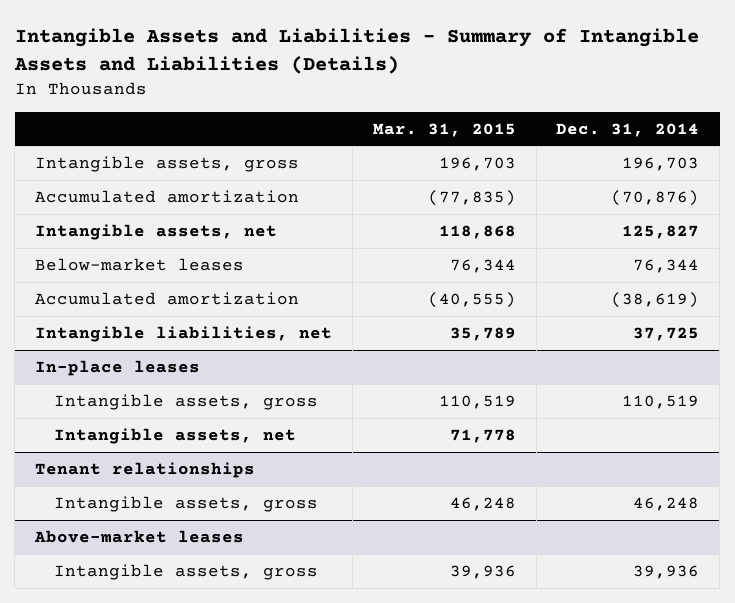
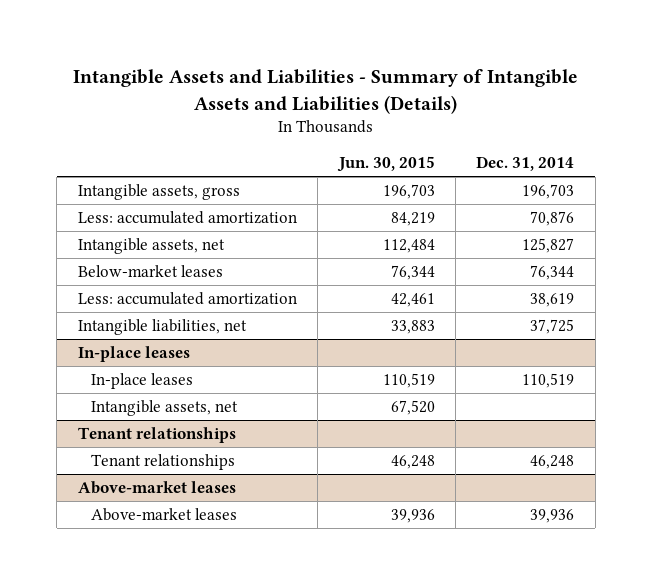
- | Mar. 31, 2015 | Dec. 31, 2014
+ | Jun. 30, 2015 | Dec. 31, 2014
- Accumulated amortization | (77,835) | (70,876)
+ Less: accumulated amortization | 84,219 | 70,876
- Accumulated amortization | (40,555) | (38,619)
+ Less: accumulated amortization | 42,461 | 38,619
@ In-place leases
- Intangible assets, gross | 110,519 | 110,519
+ In-place leases | 110,519 | 110,519
@ Tenant relationships
- Intangible assets, gross | 46,248 | 46,248
+ Tenant relationships | 46,248 | 46,248
@ Above-market leases
- Intangible assets, gross | 39,936 | 39,936
+ Above-market leases | 39,936 | 39,936

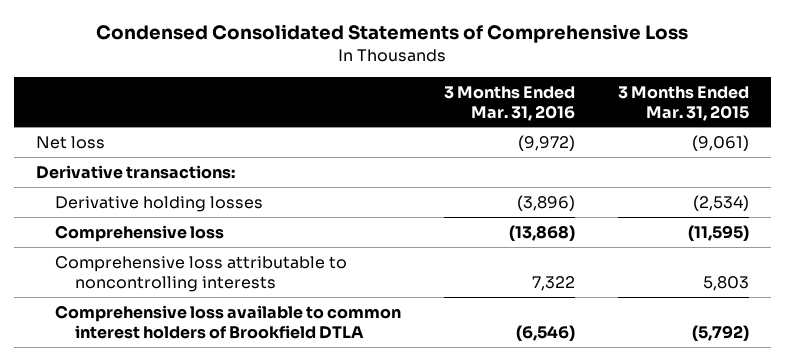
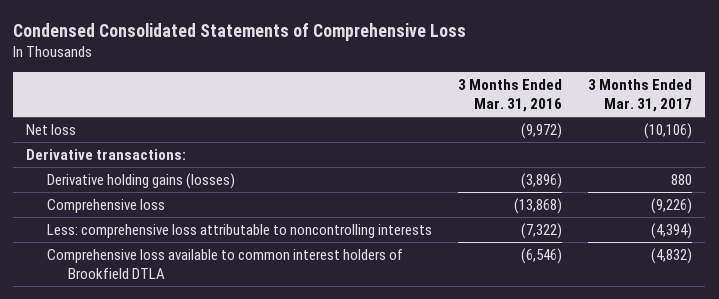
- | 3 Months Ended Mar. 31, 2016 | 3 Months Ended Mar. 31, 2015
+ | 3 Months Ended Mar. 31, 2016 | 3 Months Ended Mar. 31, 2017
- Derivative holding losses | (3,896) | (2,534)
+ Derivative holding gains (losses) | (3,896) | 880
- Comprehensive loss attributable to noncontrolling interests | 7,322 | 5,803
+ Less: comprehensive loss attributable to noncontrolling interests | (7,322) | (4,394)

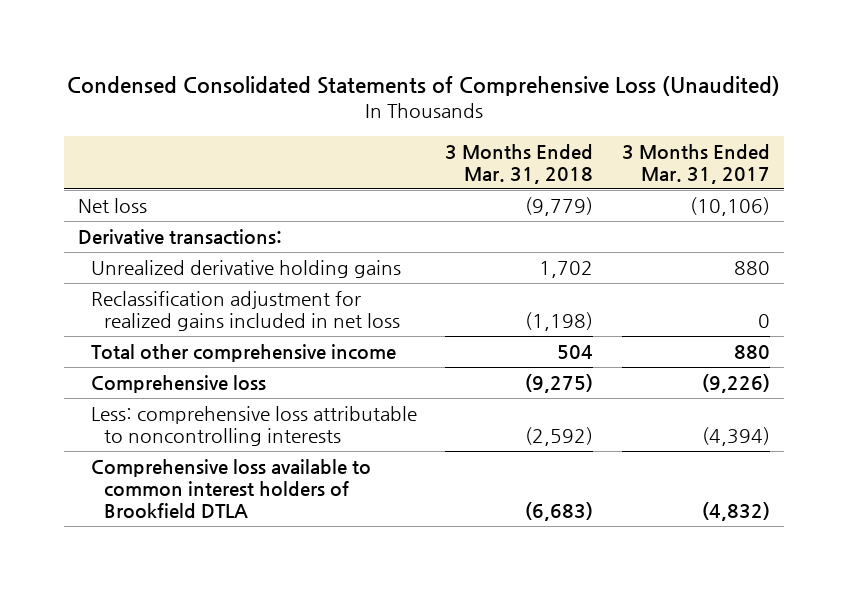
- Condensed Consolidated Statements of Comprehensive Loss
+ Condensed Consolidated Statements of Comprehensive Loss (Unaudited)
- | 3 Months Ended Mar. 31, 2016 | 3 Months Ended Mar. 31, 2017
+ | 3 Months Ended Mar. 31, 2018 | 3 Months Ended Mar. 31, 2017
- Derivative holding gains (losses) | (3,896) | 880
+ Unrealized derivative holding gains | 1,702 | 880
+ Reclassification adjustment for realized gains included in net loss | (1,198) | 0
+ Total other comprehensive income | 504 | 880

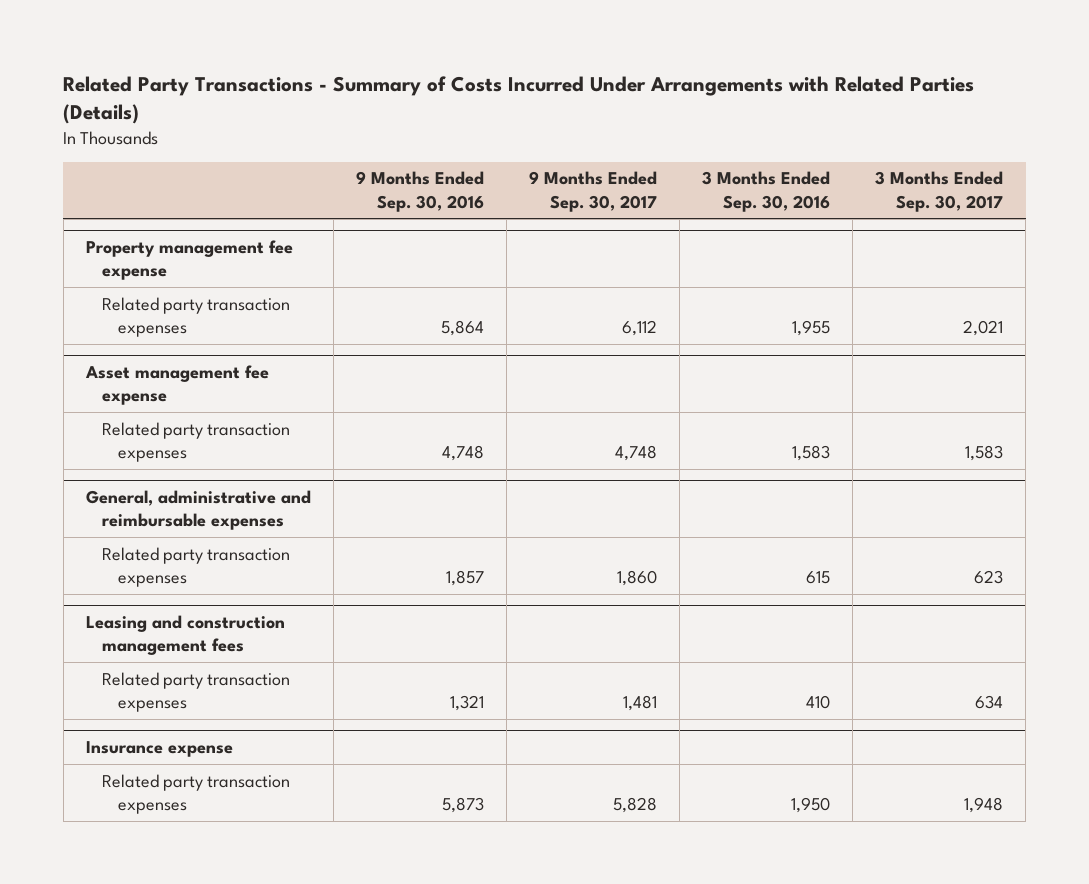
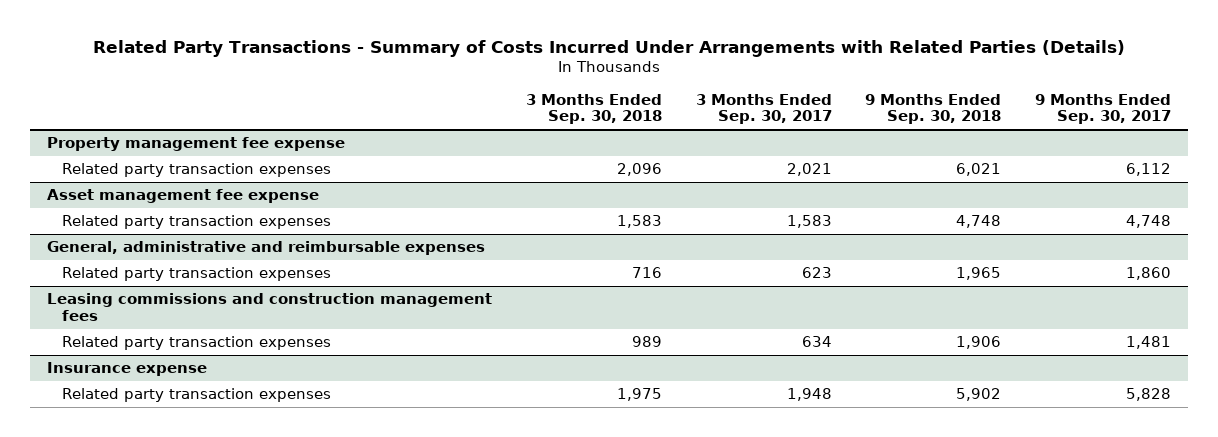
- | 9 Months Ended Sep. 30, 2016 | 9 Months Ended Sep. 30, 2017 | 3 Months Ended Sep. 30, 2016 | 3 Months Ended Sep. 30, 2017
+ | 3 Months Ended Sep. 30, 2018 | 3 Months Ended Sep. 30, 2017 | 9 Months Ended Sep. 30, 2018 | 9 Months Ended Sep. 30, 2017
- Leasing and construction management fees
+ Leasing commissions and construction management fees

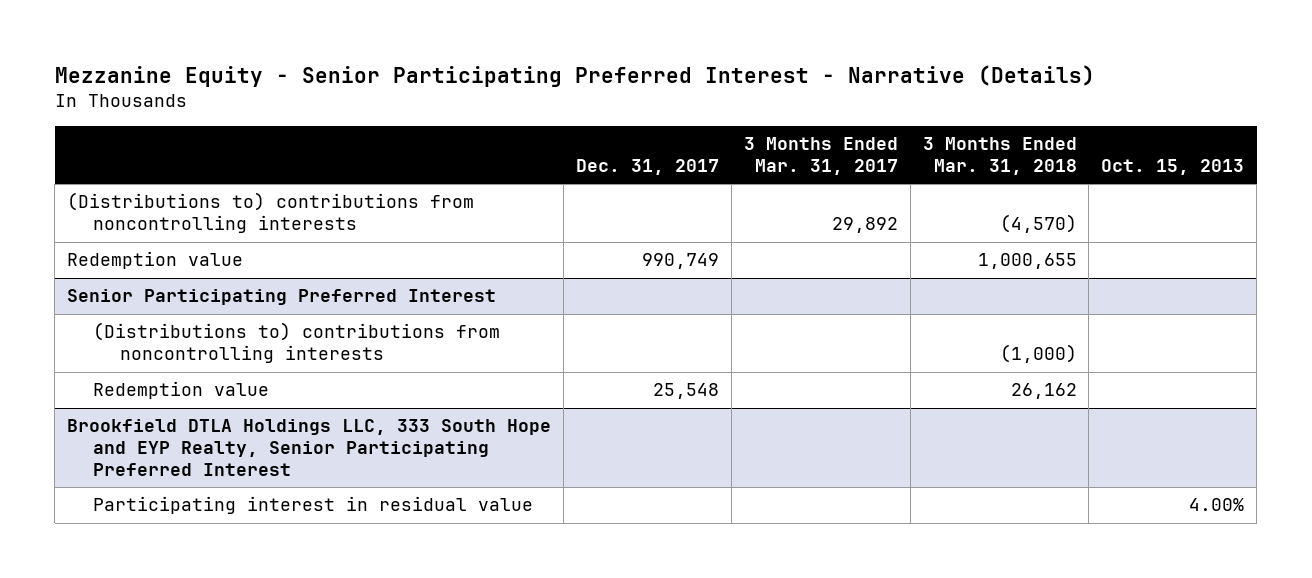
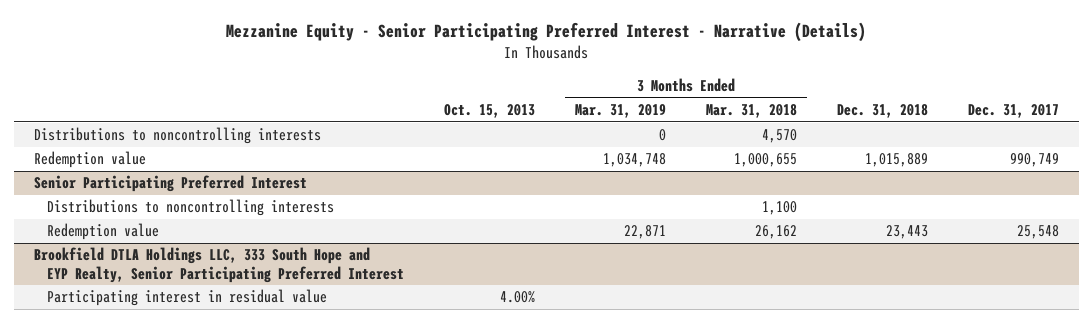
- | Dec. 31, 2017 | 3 Months Ended Mar. 31, 2017 | 3 Months Ended Mar. 31, 2018 | Oct. 15, 2013
+ | Oct. 15, 2013 | 3 Months Ended Mar. 31, 2019 | 3 Months Ended Mar. 31, 2018 | Dec. 31, 2018 | Dec. 31, 2017
- (Distributions to) contributions from noncontrolling interests | | 29,892 | (4,570) |
+ Distributions to noncontrolling interests | | 0 | 4,570 | |
@ Senior Participating Preferred Interest
- (Distributions to) contributions from noncontrolling interests | | | (1,000) |
+ Distributions to noncontrolling interests | | | 1,100 | |

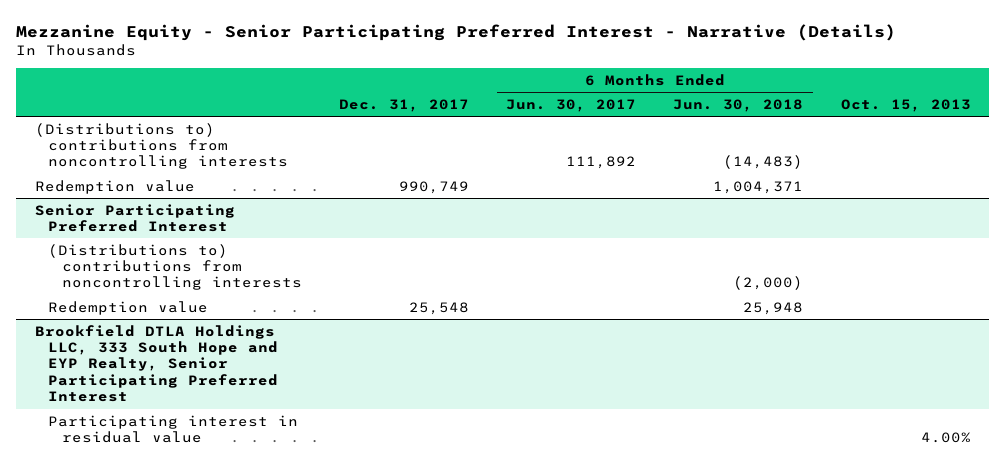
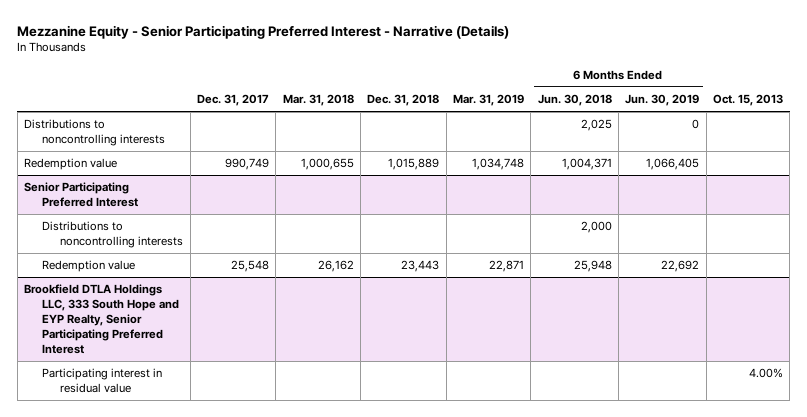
- | Dec. 31, 2017 | 6 Months Ended Jun. 30, 2017 | 6 Months Ended Jun. 30, 2018 | Oct. 15, 2013
+ | Dec. 31, 2017 | Mar. 31, 2018 | Dec. 31, 2018 | Mar. 31, 2019 | 6 Months Ended Jun. 30, 2018 | 6 Months Ended Jun. 30, 2019 | Oct. 15, 2013
- (Distributions to) contributions from noncontrolling interests | | 111,892 | (14,483) |
+ Distributions to noncontrolling interests | | | | | 2,025 | 0 |
@ Senior Participating Preferred Interest
- (Distributions to) contributions from noncontrolling interests | | | (2,000) |
+ Distributions to noncontrolling interests | | | | | 2,000 | |

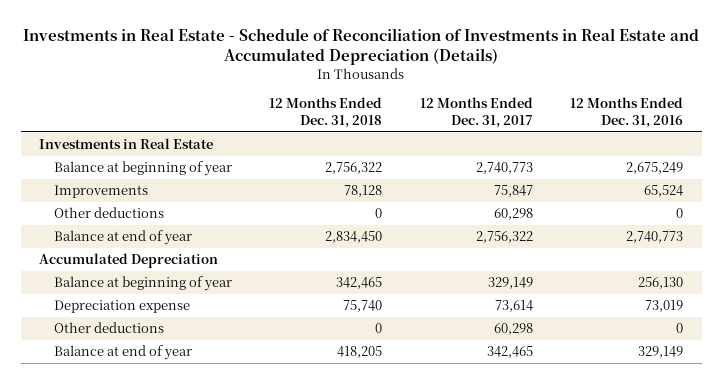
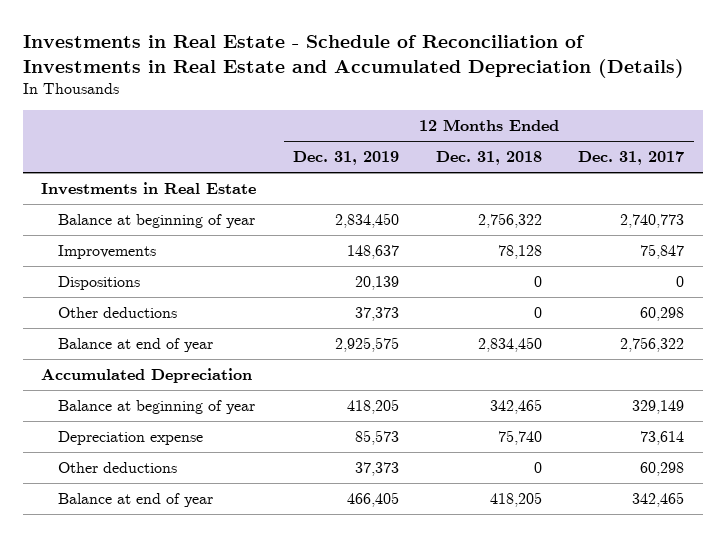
- | 12 Months Ended Dec. 31, 2018 | 12 Months Ended Dec. 31, 2017 | 12 Months Ended Dec. 31, 2016
+ | 12 Months Ended Dec. 31, 2019 | 12 Months Ended Dec. 31, 2018 | 12 Months Ended Dec. 31, 2017
+ Dispositions | 20,139 | 0 | 0

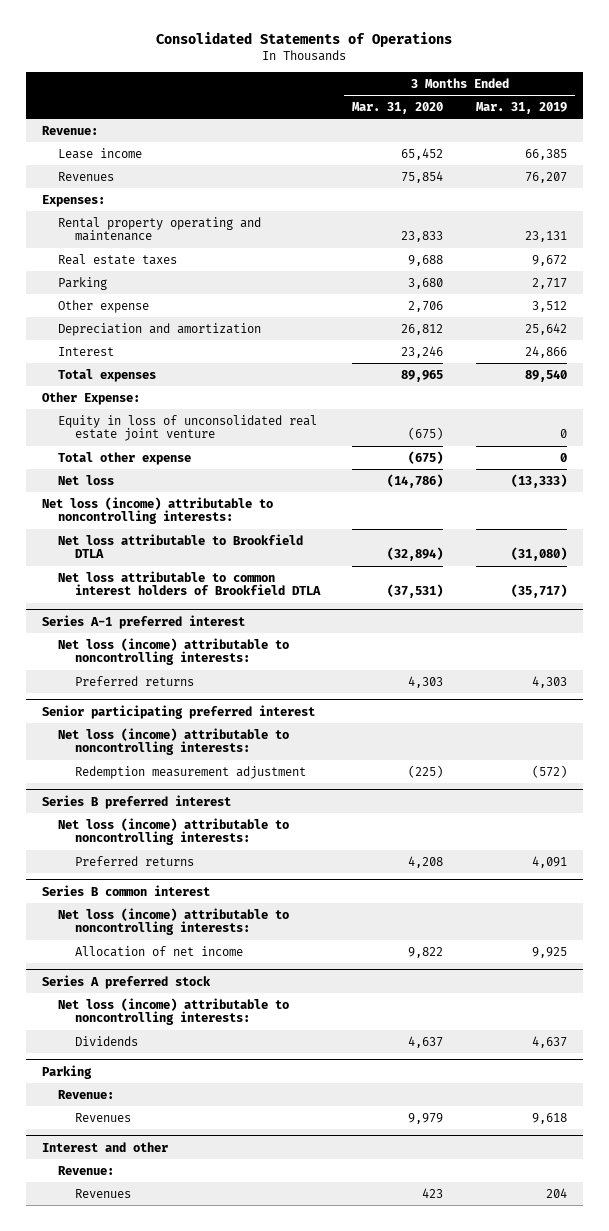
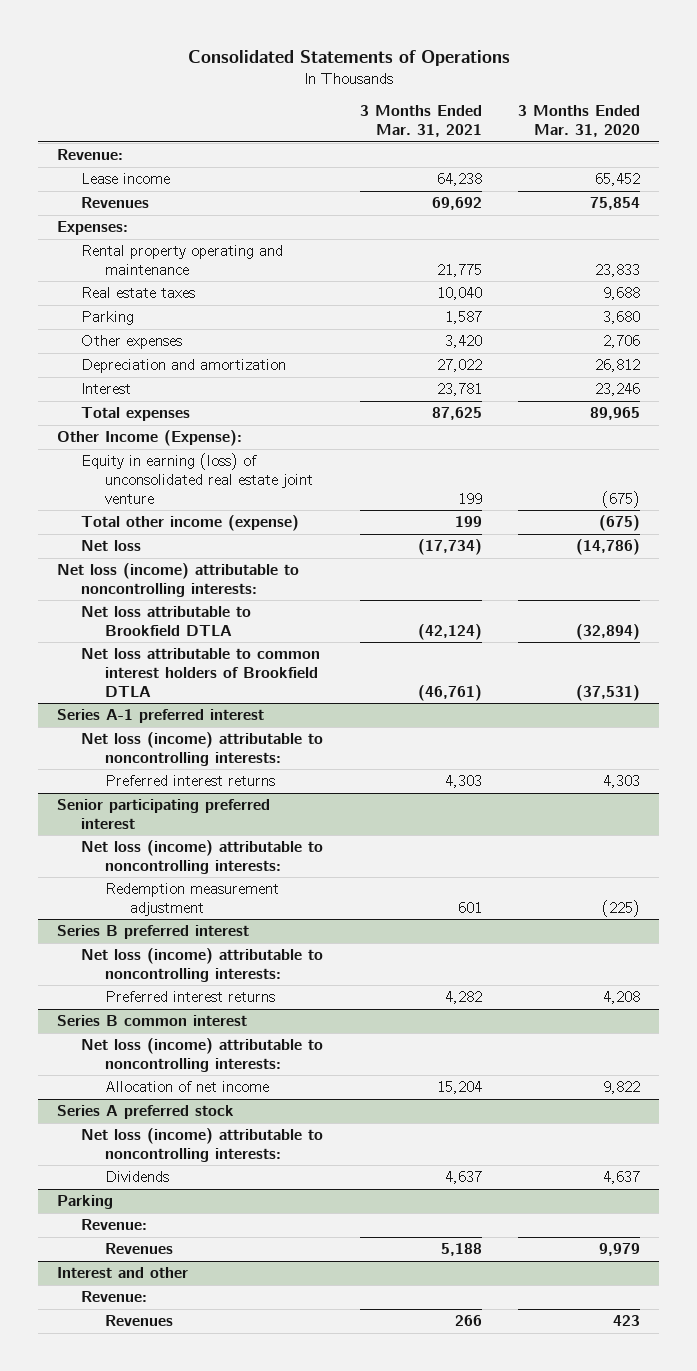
- | 3 Months Ended Mar. 31, 2020 | 3 Months Ended Mar. 31, 2019
+ | 3 Months Ended Mar. 31, 2021 | 3 Months Ended Mar. 31, 2020
- Other expense | 2,706 | 3,512
+ Other expenses | 3,420 | 2,706
- Other Expense:
- Equity in loss of unconsolidated real estate joint venture | (675) | 0
- Total other expense | (675) | 0
+ Other Income (Expense):
+ Equity in earning (loss) of unconsolidated real estate joint venture | 199 | (675)
+ Total other income (expense) | 199 | (675)
@ Series A-1 preferred interest
- Preferred returns | 4,303 | 4,303
+ Preferred interest returns | 4,303 | 4,303
@ Series B preferred interest
- Preferred returns | 4,208 | 4,091
+ Preferred interest returns | 4,282 | 4,208

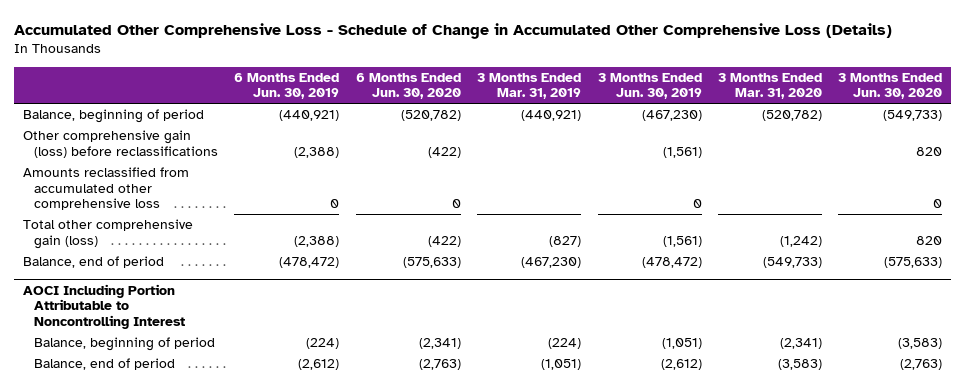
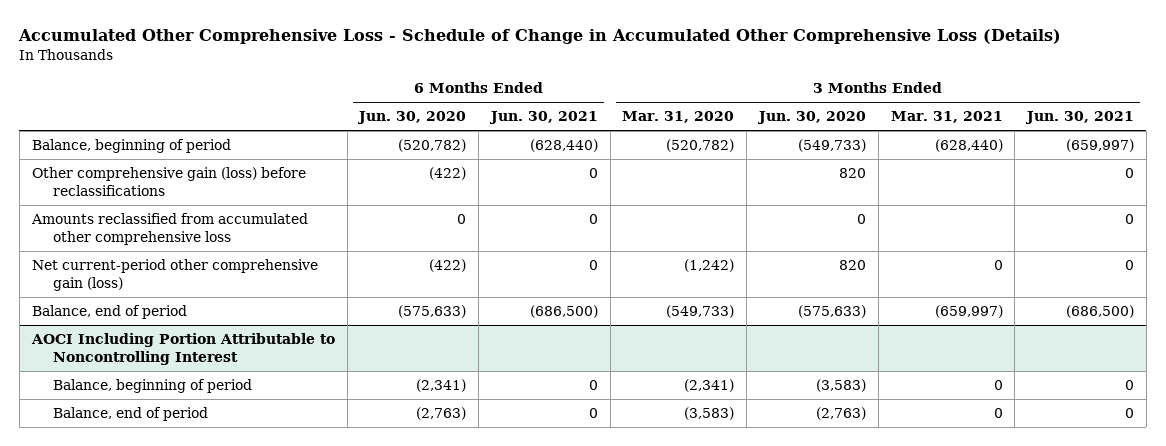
- | 6 Months Ended Jun. 30, 2019 | 6 Months Ended Jun. 30, 2020 | 3 Months Ended Mar. 31, 2019 | 3 Months Ended Jun. 30, 2019 | 3 Months Ended Mar. 31, 2020 | 3 Months Ended Jun. 30, 2020
+ | 6 Months Ended Jun. 30, 2020 | 6 Months Ended Jun. 30, 2021 | 3 Months Ended Mar. 31, 2020 | 3 Months Ended Jun. 30, 2020 | 3 Months Ended Mar. 31, 2021 | 3 Months Ended Jun. 30, 2021
- Total other comprehensive gain (loss) | (2,388) | (422) | (827) | (1,561) | (1,242) | 820
+ Net current-period other comprehensive gain (loss) | (422) | 0 | (1,242) | 820 | 0 | 0

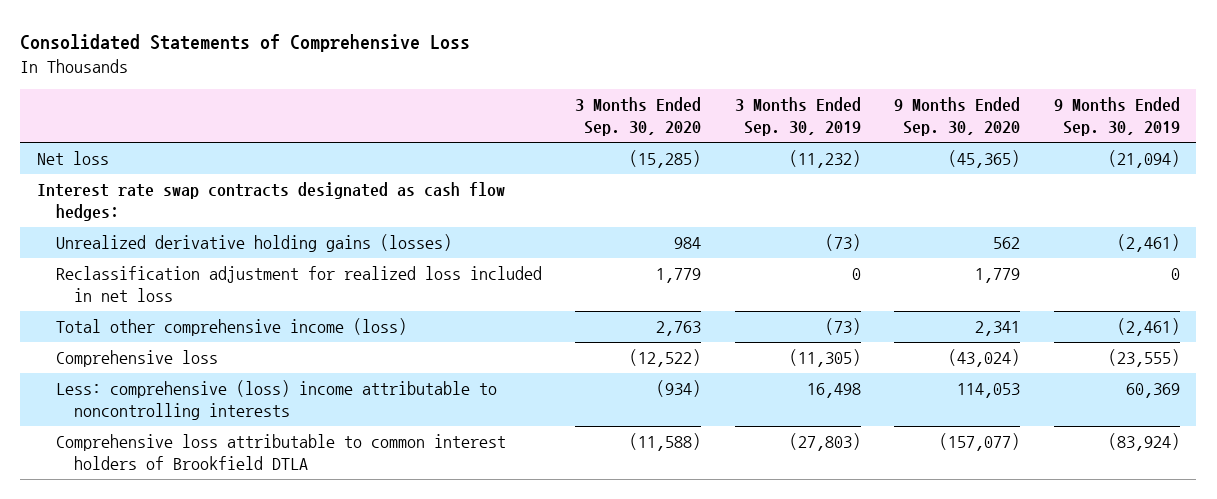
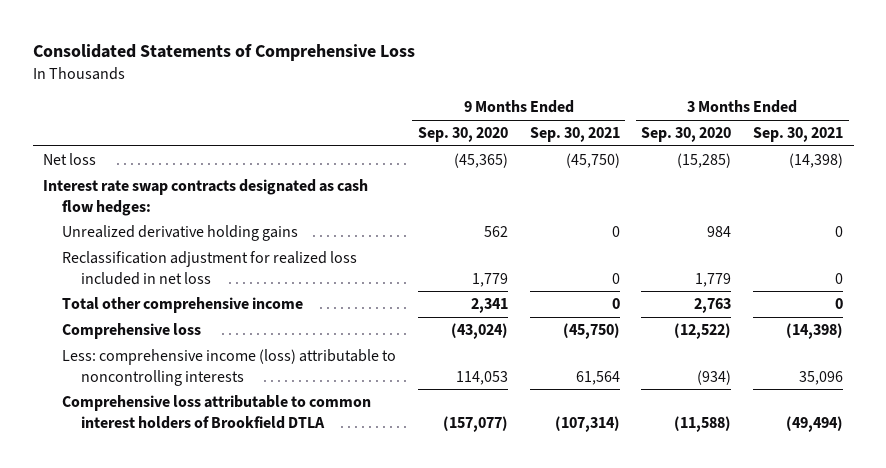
- | 3 Months Ended Sep. 30, 2020 | 3 Months Ended Sep. 30, 2019 | 9 Months Ended Sep. 30, 2020 | 9 Months Ended Sep. 30, 2019
+ | 9 Months Ended Sep. 30, 2020 | 9 Months Ended Sep. 30, 2021 | 3 Months Ended Sep. 30, 2020 | 3 Months Ended Sep. 30, 2021
- Unrealized derivative holding gains (losses) | 984 | (73) | 562 | (2,461)
+ Unrealized derivative holding gains | 562 | 0 | 984 | 0
- Total other comprehensive income (loss) | 2,763 | (73) | 2,341 | (2,461)
+ Total other comprehensive income | 2,341 | 0 | 2,763 | 0
- Less: comprehensive (loss) income attributable to noncontrolling interests | (934) | 16,498 | 114,053 | 60,369
+ Less: comprehensive income (loss) attributable to noncontrolling interests | 114,053 | 61,564 | (934) | 35,096

